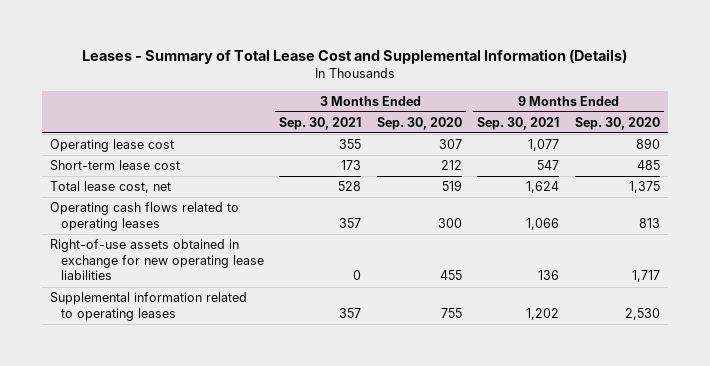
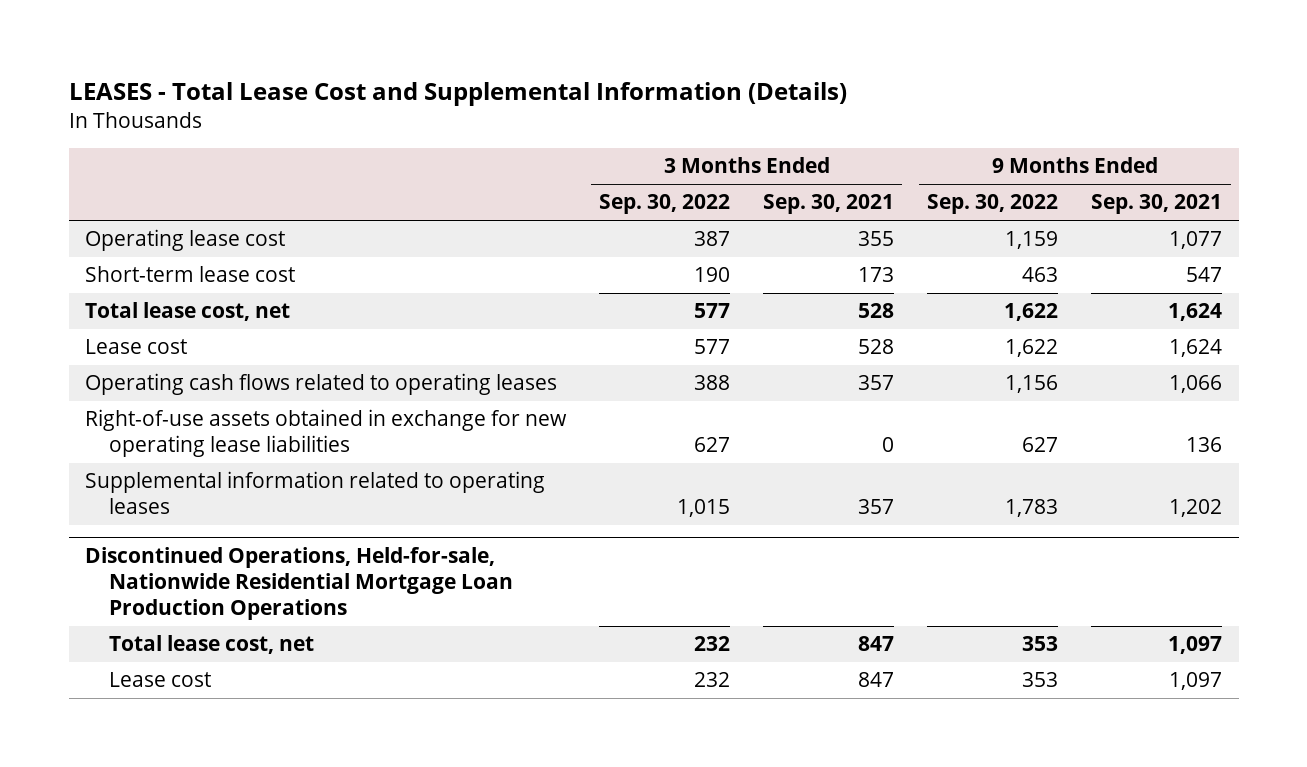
- Leases - Summary of Total Lease Cost and Supplemental Information (Details)
+ LEASES - Total Lease Cost and Supplemental Information (Details)
- | 3 Months Ended Sep. 30, 2021 | 3 Months Ended Sep. 30, 2020 | 9 Months Ended Sep. 30, 2021 | 9 Months Ended Sep. 30, 2020
+ | 3 Months Ended Sep. 30, 2022 | 3 Months Ended Sep. 30, 2021 | 9 Months Ended Sep. 30, 2022 | 9 Months Ended Sep. 30, 2021
+ Lease cost | 577 | 528 | 1,622 | 1,624
+ Discontinued Operations, Held-for-sale, Nationwide Residential Mortgage Loan Production Operations
+ Total lease cost, net | 232 | 847 | 353 | 1,097
+ Lease cost | 232 | 847 | 353 | 1,097

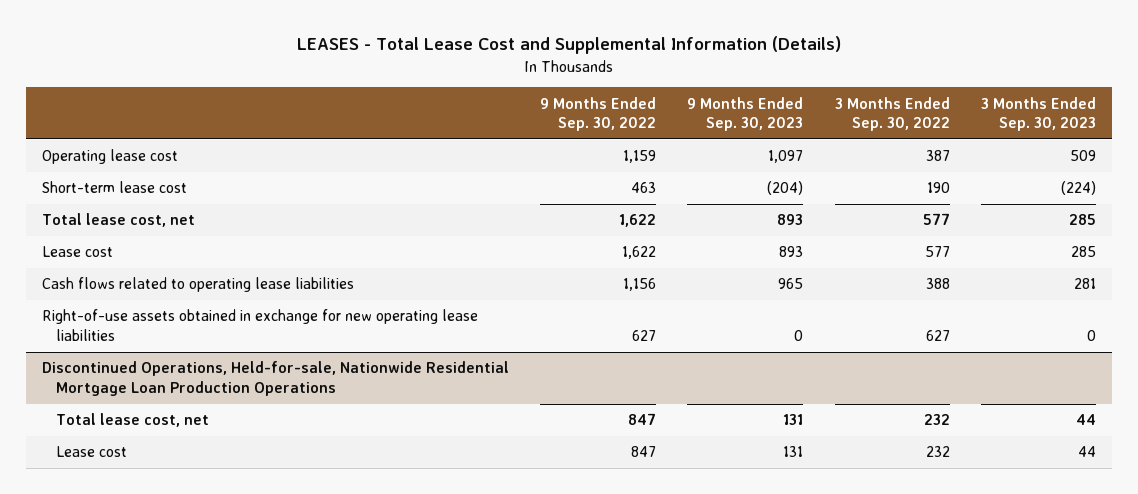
- | 3 Months Ended Sep. 30, 2022 | 3 Months Ended Sep. 30, 2021 | 9 Months Ended Sep. 30, 2022 | 9 Months Ended Sep. 30, 2021
+ | 9 Months Ended Sep. 30, 2022 | 9 Months Ended Sep. 30, 2023 | 3 Months Ended Sep. 30, 2022 | 3 Months Ended Sep. 30, 2023
- Operating cash flows related to operating leases | 388 | 357 | 1,156 | 1,066
+ Cash flows related to operating lease liabilities | 1,156 | 965 | 388 | 281
- Supplemental information related to operating leases | 1,015 | 357 | 1,783 | 1,202
@ Discontinued Operations, Held-for-sale, Nationwide Residential Mortgage Loan Production Operations
- Total lease cost, net | 232 | 847 | 353 | 1,097
- Lease cost | 232 | 847 | 353 | 1,097
+ Total lease cost, net | 847 | 131 | 232 | 44
+ Lease cost | 847 | 131 | 232 | 44

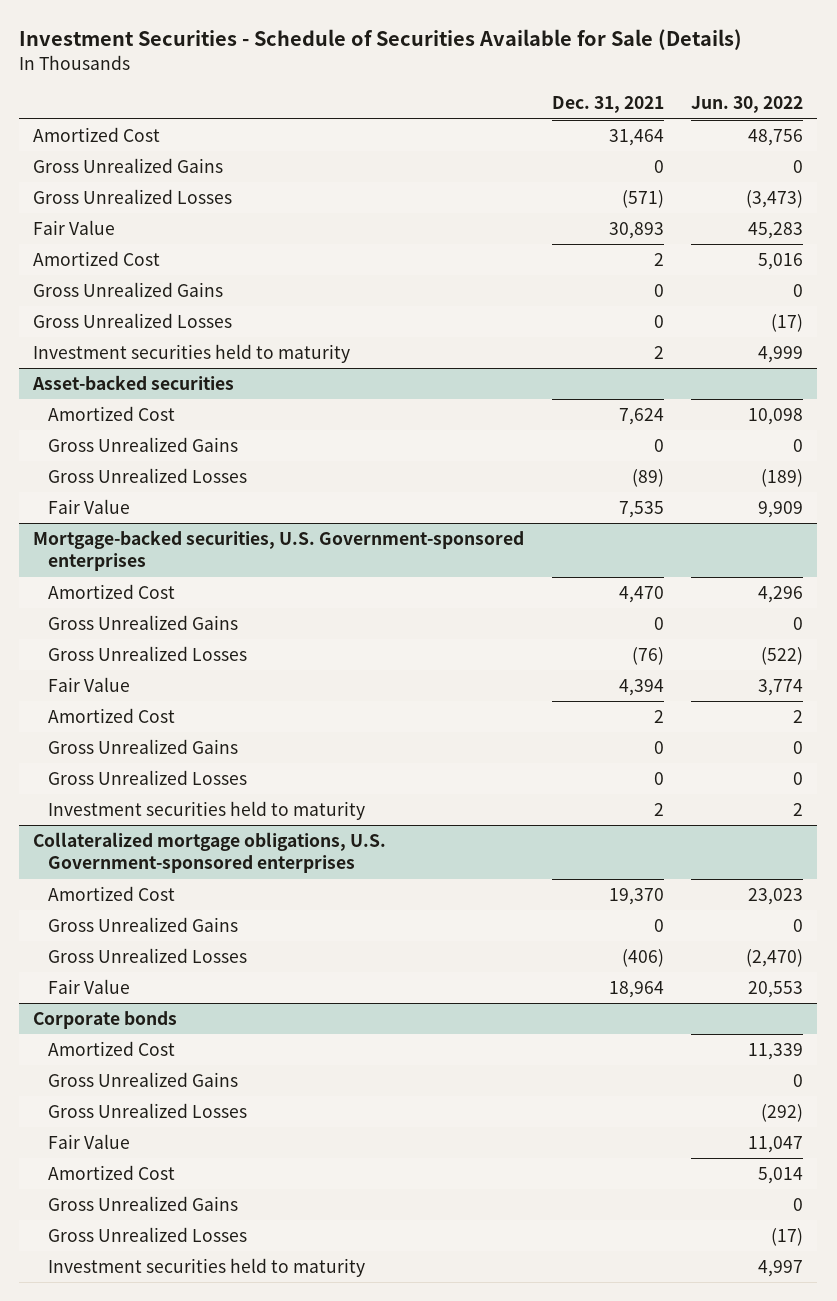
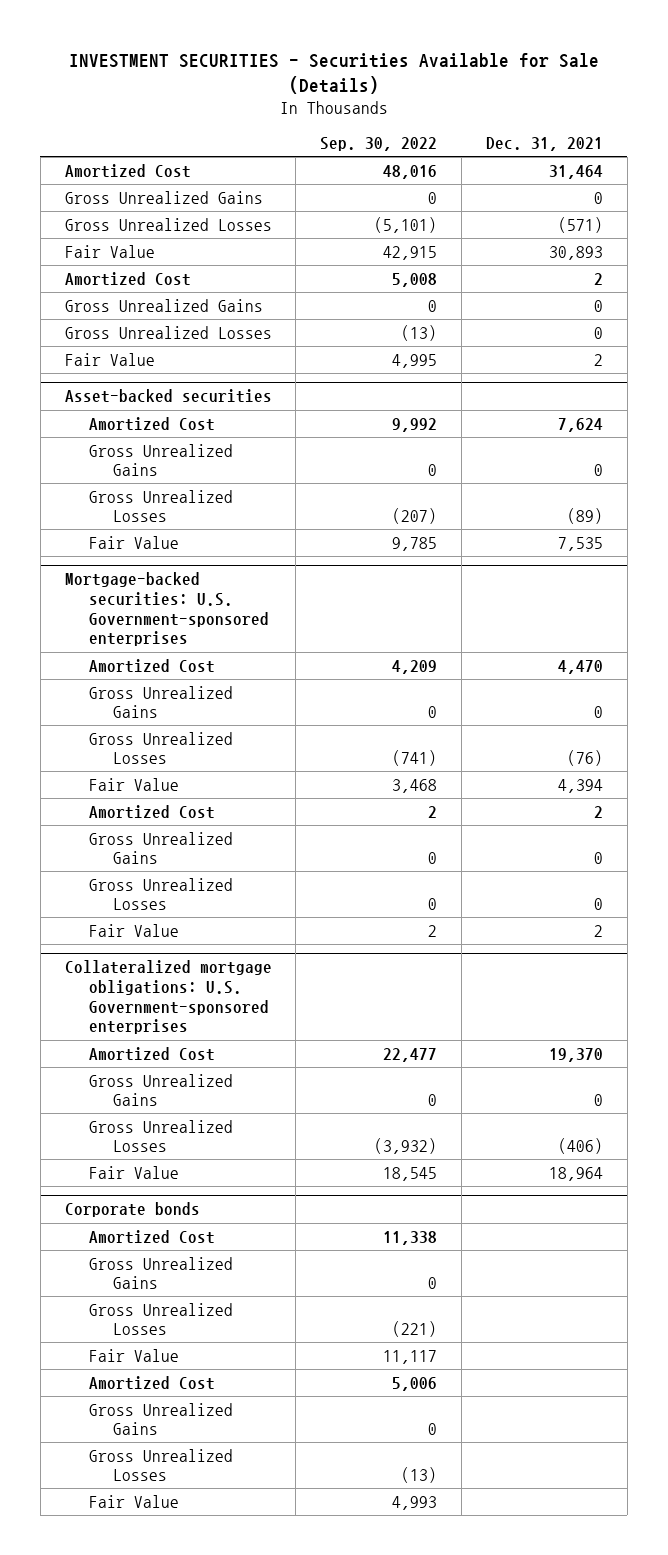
- Investment Securities - Schedule of Securities Available for Sale (Details)
+ INVESTMENT SECURITIES - Securities Available for Sale (Details)
- | Dec. 31, 2021 | Jun. 30, 2022
+ | Sep. 30, 2022 | Dec. 31, 2021
- Investment securities held to maturity | 2 | 4,999
+ Fair Value | 4,995 | 2
- Mortgage-backed securities, U.S. Government-sponsored enterprises
+ Mortgage-backed securities: U.S. Government-sponsored enterprises
- Investment securities held to maturity | 2 | 2
- Collateralized mortgage obligations, U.S. Government-sponsored enterprises
+ Fair Value | 2 | 2
+ Collateralized mortgage obligations: U.S. Government-sponsored enterprises
@ Corporate bonds
- Investment securities held to maturity | | 4,997
+ Fair Value | 4,993 |

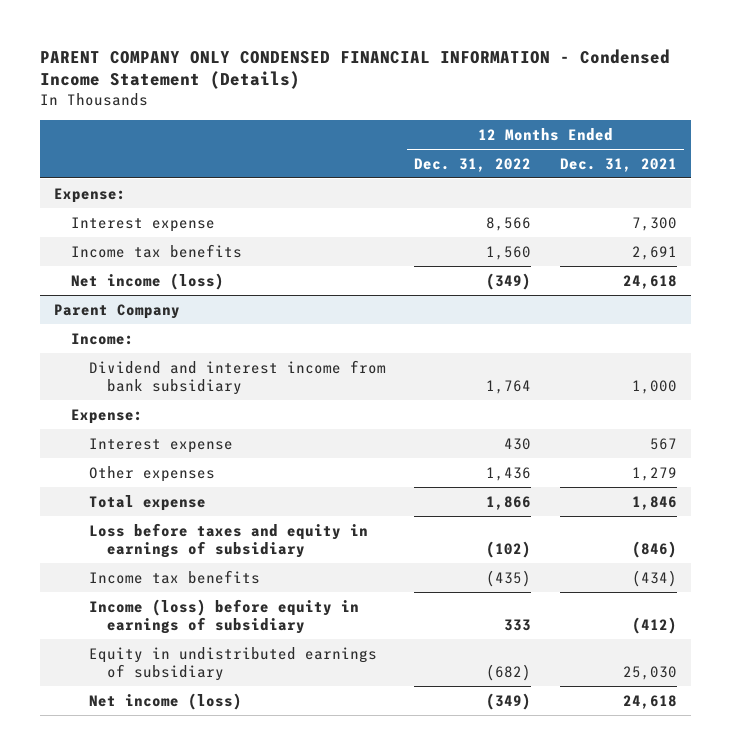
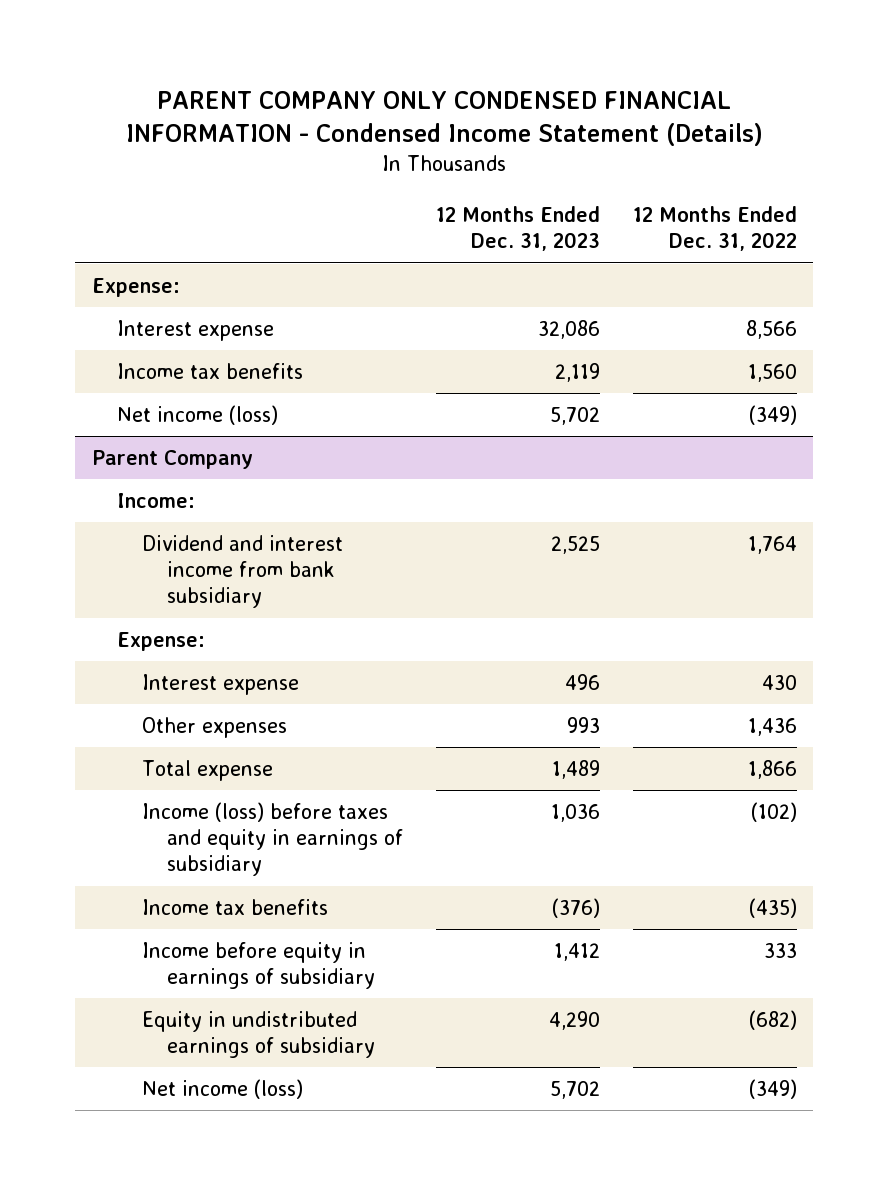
- | 12 Months Ended Dec. 31, 2022 | 12 Months Ended Dec. 31, 2021
+ | 12 Months Ended Dec. 31, 2023 | 12 Months Ended Dec. 31, 2022
@ Parent Company
- Loss before taxes and equity in earnings of subsidiary | (102) | (846)
+ Income (loss) before taxes and equity in earnings of subsidiary | 1,036 | (102)
- Income (loss) before equity in earnings of subsidiary | 333 | (412)
+ Income before equity in earnings of subsidiary | 1,412 | 333

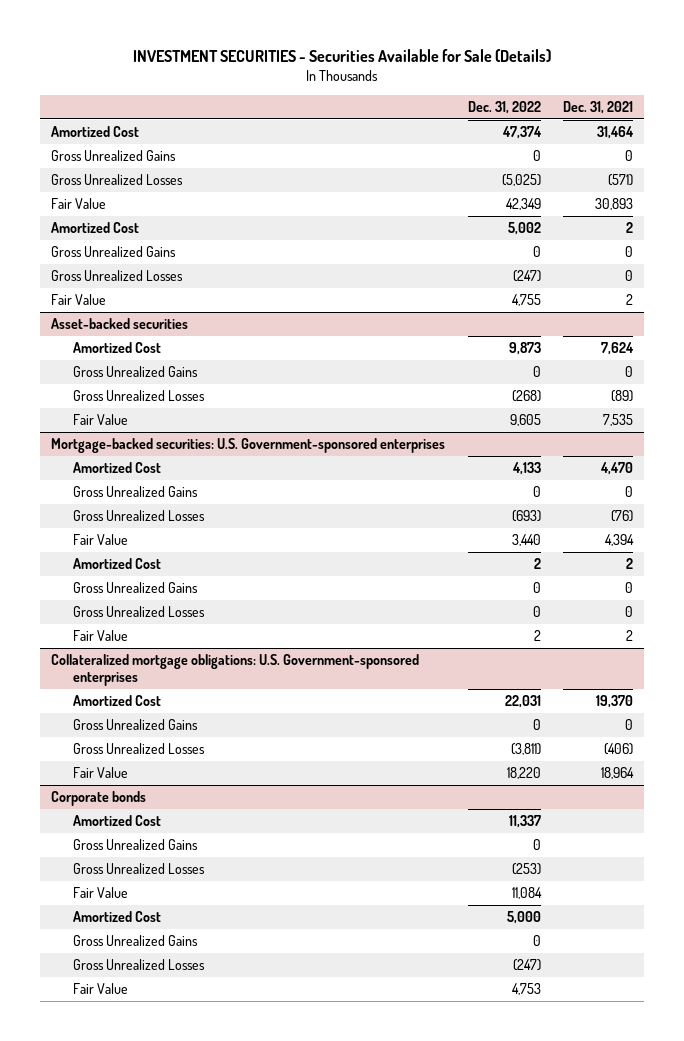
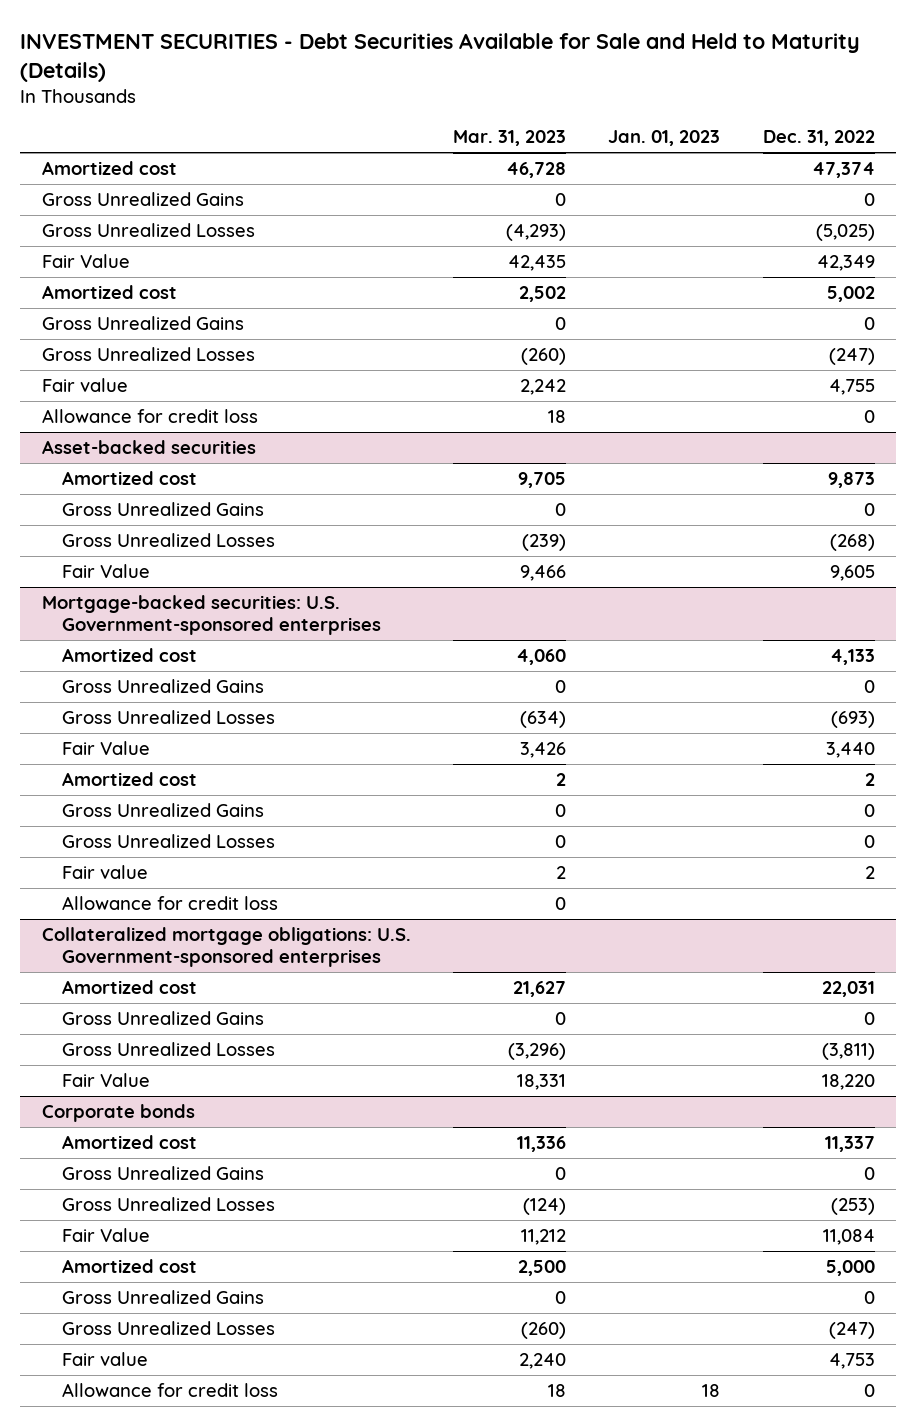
- INVESTMENT SECURITIES - Securities Available for Sale (Details)
+ INVESTMENT SECURITIES - Debt Securities Available for Sale and Held to Maturity (Details)
- | Dec. 31, 2022 | Dec. 31, 2021
+ | Mar. 31, 2023 | Jan. 01, 2023 | Dec. 31, 2022
- Amortized Cost | 47,374 | 31,464
+ Amortized cost | 46,728 | | 47,374
- Amortized Cost | 5,002 | 2
+ Amortized cost | 2,502 | | 5,002
- Fair Value | 4,755 | 2
+ Fair value | 2,242 | | 4,755
+ Allowance for credit loss | 18 | | 0
@ Asset-backed securities
- Amortized Cost | 9,873 | 7,624
+ Amortized cost | 9,705 | | 9,873
@ Mortgage-backed securities: U.S. Government-sponsored enterprises
- Amortized Cost | 4,133 | 4,470
+ Amortized cost | 4,060 | | 4,133
- Amortized Cost | 2 | 2
+ Amortized cost | 2 | | 2
- Fair Value | 2 | 2
+ Fair value | 2 | | 2
+ Allowance for credit loss | 0 | |
@ Collateralized mortgage obligations: U.S. Government-sponsored enterprises
- Amortized Cost | 22,031 | 19,370
+ Amortized cost | 21,627 | | 22,031
@ Corporate bonds
- Amortized Cost | 11,337 |
+ Amortized cost | 11,336 | | 11,337
- Amortized Cost | 5,000 |
+ Amortized cost | 2,500 | | 5,000
- Fair Value | 4,753 |
+ Fair value | 2,240 | | 4,753
+ Allowance for credit loss | 18 | 18 | 0

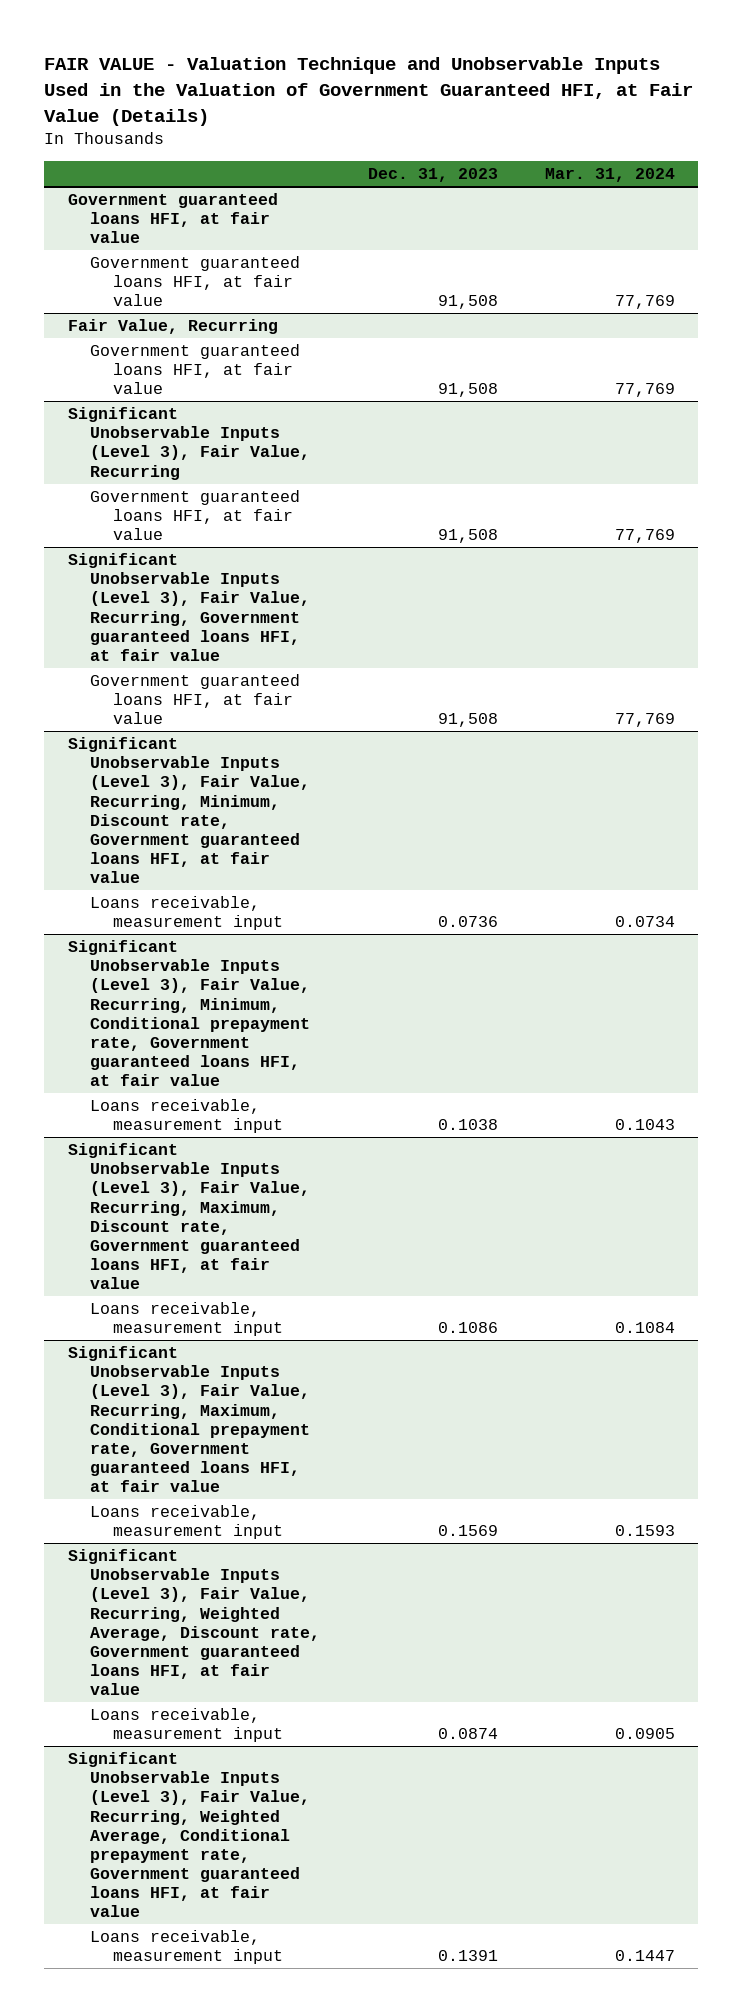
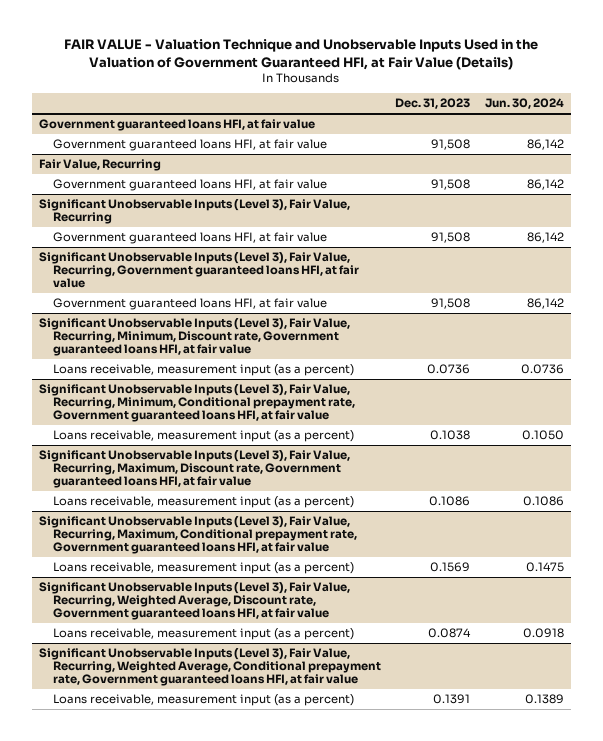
- | Dec. 31, 2023 | Mar. 31, 2024
+ | Dec. 31, 2023 | Jun. 30, 2024
@ Significant Unobservable Inputs (Level 3), Fair Value, Recurring, Minimum, Discount rate, Government guaranteed loans HFI, at fair value
- Loans receivable, measurement input | 0.0736 | 0.0734
+ Loans receivable, measurement input (as a percent) | 0.0736 | 0.0736
@ Significant Unobservable Inputs (Level 3), Fair Value, Recurring, Minimum, Conditional prepayment rate, Government guaranteed loans HFI, at fair value
- Loans receivable, measurement input | 0.1038 | 0.1043
+ Loans receivable, measurement input (as a percent) | 0.1038 | 0.1050
@ Significant Unobservable Inputs (Level 3), Fair Value, Recurring, Maximum, Discount rate, Government guaranteed loans HFI, at fair value
- Loans receivable, measurement input | 0.1086 | 0.1084
+ Loans receivable, measurement input (as a percent) | 0.1086 | 0.1086
@ Significant Unobservable Inputs (Level 3), Fair Value, Recurring, Maximum, Conditional prepayment rate, Government guaranteed loans HFI, at fair value
- Loans receivable, measurement input | 0.1569 | 0.1593
+ Loans receivable, measurement input (as a percent) | 0.1569 | 0.1475
@ Significant Unobservable Inputs (Level 3), Fair Value, Recurring, Weighted Average, Discount rate, Government guaranteed loans HFI, at fair value
- Loans receivable, measurement input | 0.0874 | 0.0905
+ Loans receivable, measurement input (as a percent) | 0.0874 | 0.0918
@ Significant Unobservable Inputs (Level 3), Fair Value, Recurring, Weighted Average, Conditional prepayment rate, Government guaranteed loans HFI, at fair value
- Loans receivable, measurement input | 0.1391 | 0.1447
+ Loans receivable, measurement input (as a percent) | 0.1391 | 0.1389

